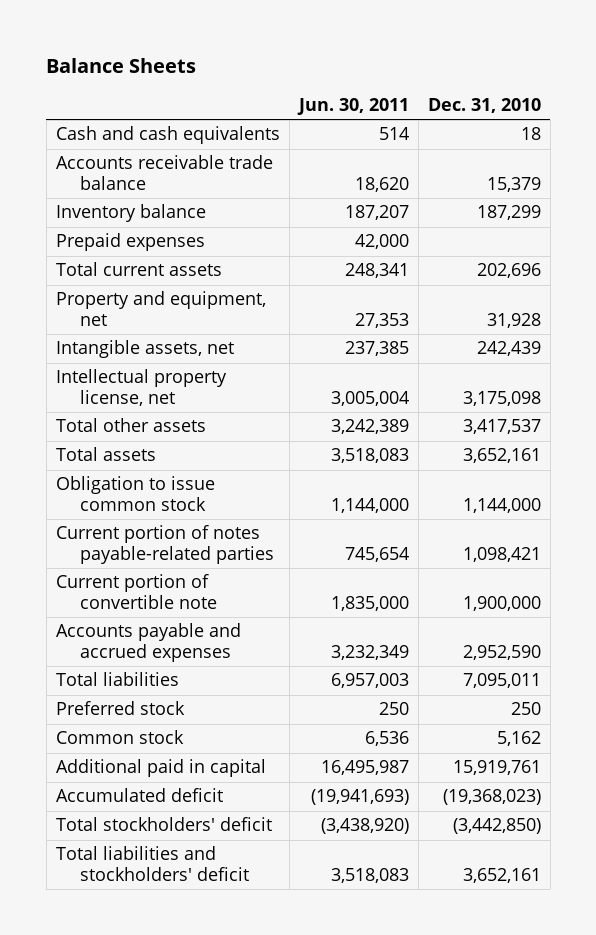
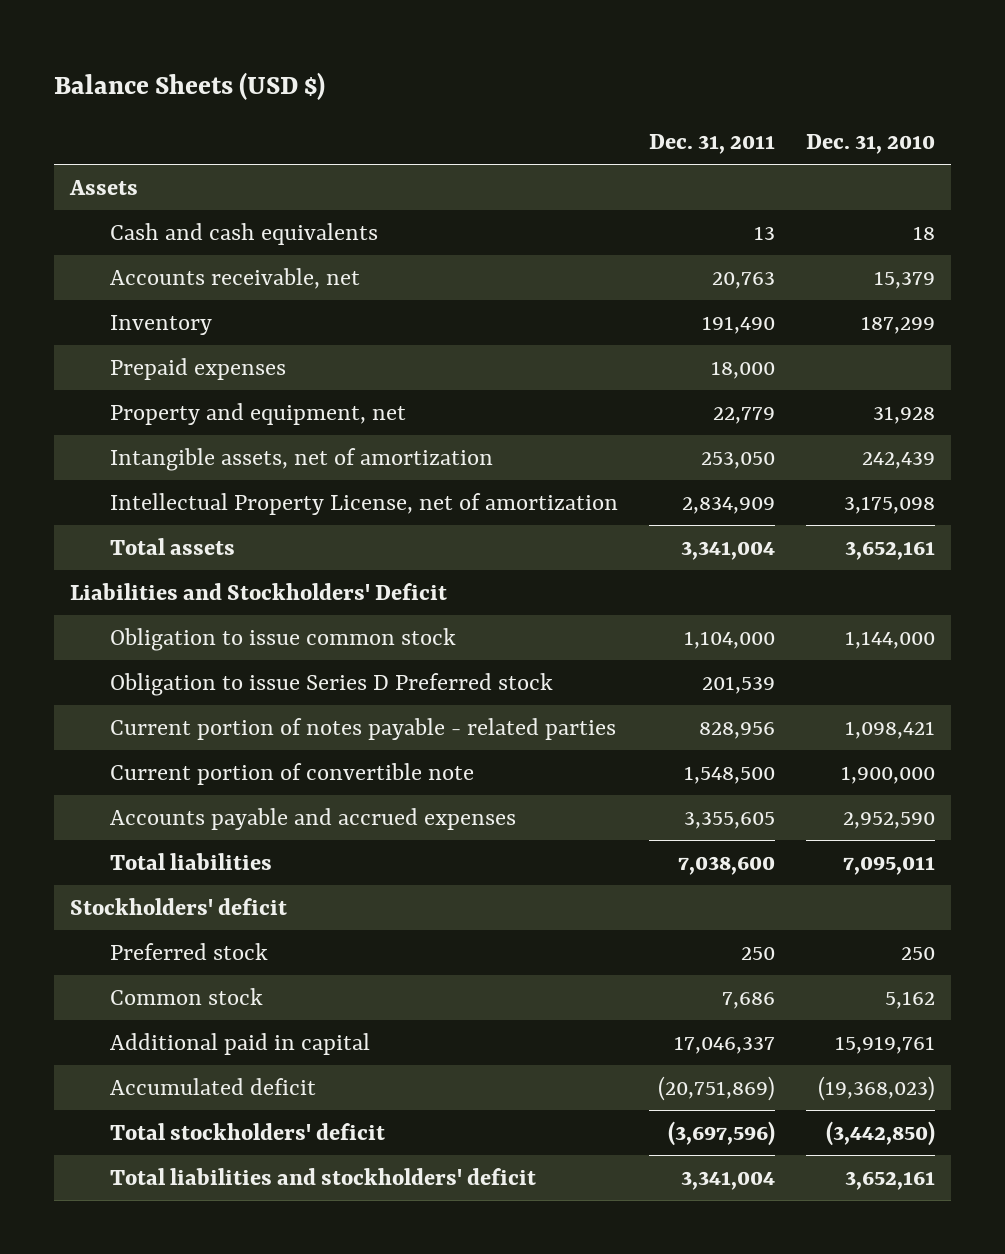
- Balance Sheets
+ Balance Sheets (USD $)
- | Jun. 30, 2011 | Dec. 31, 2010
+ | Dec. 31, 2011 | Dec. 31, 2010
+ Assets
- Accounts receivable trade balance | 18,620 | 15,379
- Inventory balance | 187,207 | 187,299
+ Accounts receivable, net | 20,763 | 15,379
+ Inventory | 191,490 | 187,299
- Total current assets | 248,341 | 202,696
- Intangible assets, net | 237,385 | 242,439
- Intellectual property license, net | 3,005,004 | 3,175,098
- Total other assets | 3,242,389 | 3,417,537
+ Intangible assets, net of amortization | 253,050 | 242,439
+ Intellectual Property License, net of amortization | 2,834,909 | 3,175,098
+ Liabilities and Stockholders' Deficit
- Current portion of notes payable-related parties | 745,654 | 1,098,421
+ Obligation to issue Series D Preferred stock | 201,539 |
+ Current portion of notes payable - related parties | 828,956 | 1,098,421
+ Stockholders' deficit

